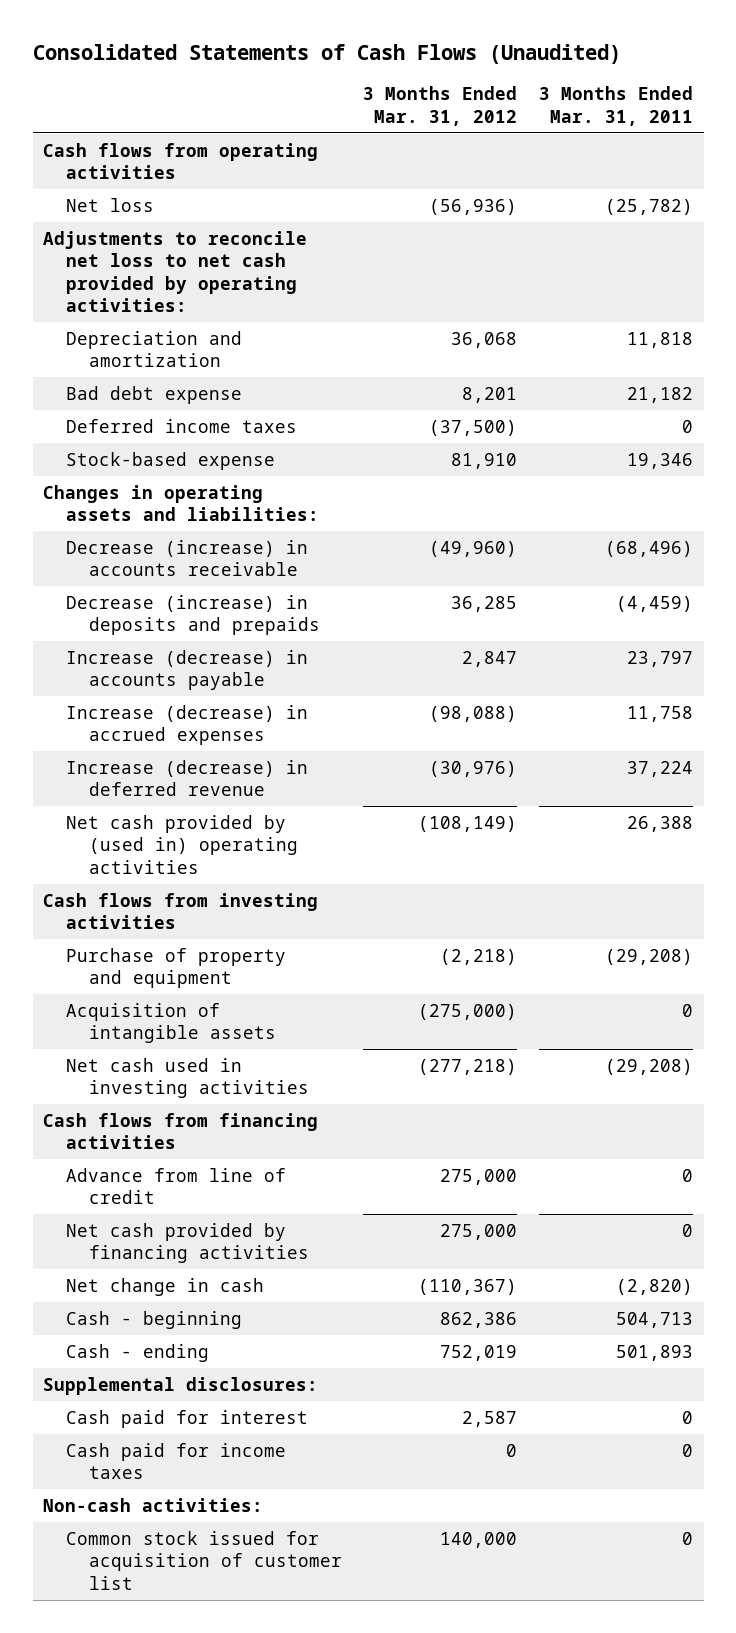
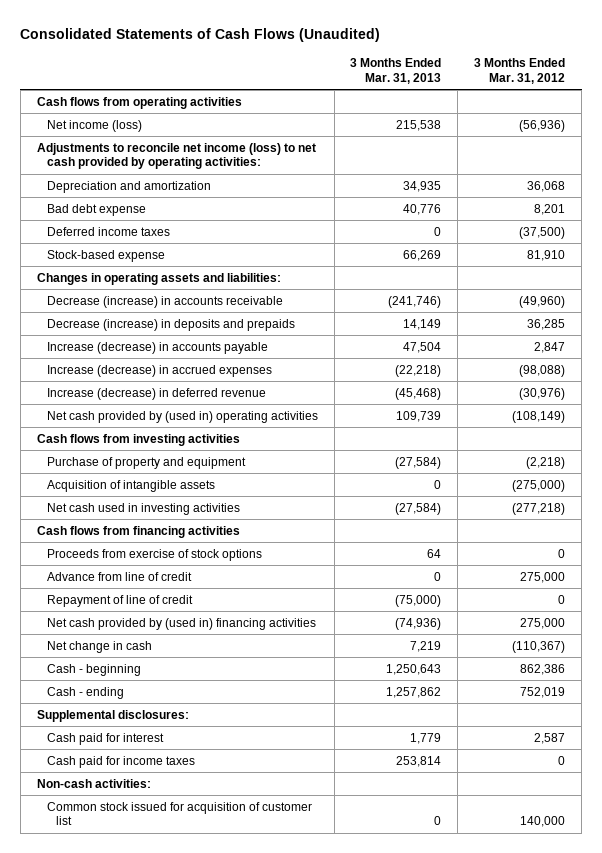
- | 3 Months Ended Mar. 31, 2012 | 3 Months Ended Mar. 31, 2011
+ | 3 Months Ended Mar. 31, 2013 | 3 Months Ended Mar. 31, 2012
- Net loss | (56,936) | (25,782)
- Adjustments to reconcile net loss to net cash provided by operating activities:
+ Net income (loss) | 215,538 | (56,936)
+ Adjustments to reconcile net income (loss) to net cash provided by operating activities:
+ Proceeds from exercise of stock options | 64 | 0
- Net cash provided by financing activities | 275,000 | 0
+ Repayment of line of credit | (75,000) | 0
+ Net cash provided by (used in) financing activities | (74,936) | 275,000

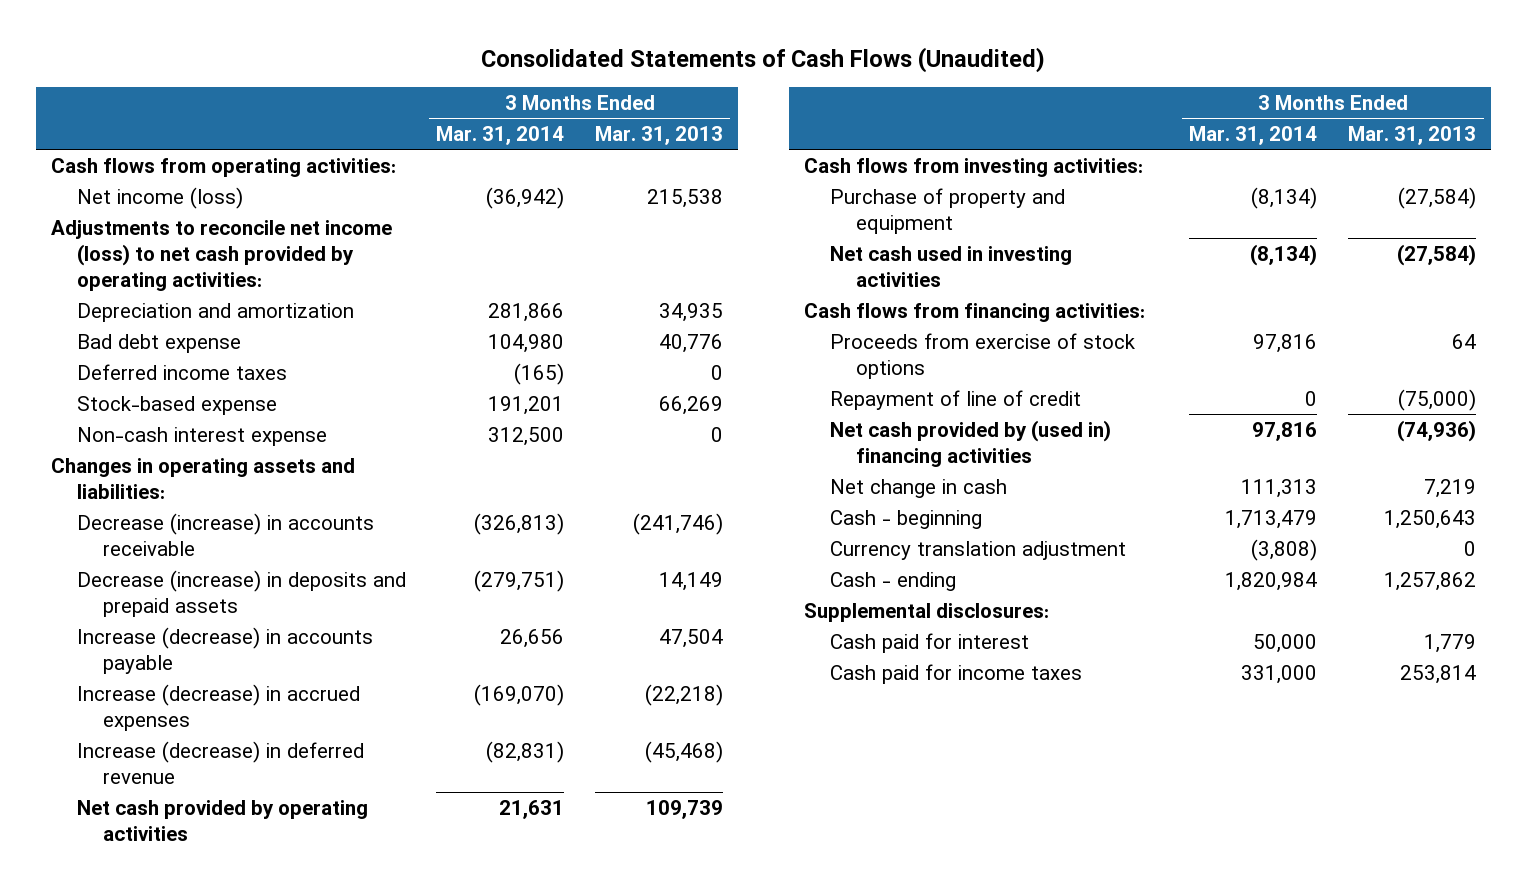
- | 3 Months Ended Mar. 31, 2013 | 3 Months Ended Mar. 31, 2012
+ | 3 Months Ended Mar. 31, 2014 | 3 Months Ended Mar. 31, 2013
- Cash flows from operating activities
+ Cash flows from operating activities:
+ Non-cash interest expense | 312,500 | 0
- Decrease (increase) in deposits and prepaids | 14,149 | 36,285
+ Decrease (increase) in deposits and prepaid assets | (279,751) | 14,149
- Net cash provided by (used in) operating activities | 109,739 | (108,149)
- Cash flows from investing activities
+ Net cash provided by operating activities | 21,631 | 109,739
+ Cash flows from investing activities:
- Acquisition of intangible assets | 0 | (275,000)
- Cash flows from financing activities
+ Cash flows from financing activities:
- Advance from line of credit | 0 | 275,000
+ Currency translation adjustment | (3,808) | 0
- Non-cash activities:
- Common stock issued for acquisition of customer list | 0 | 140,000

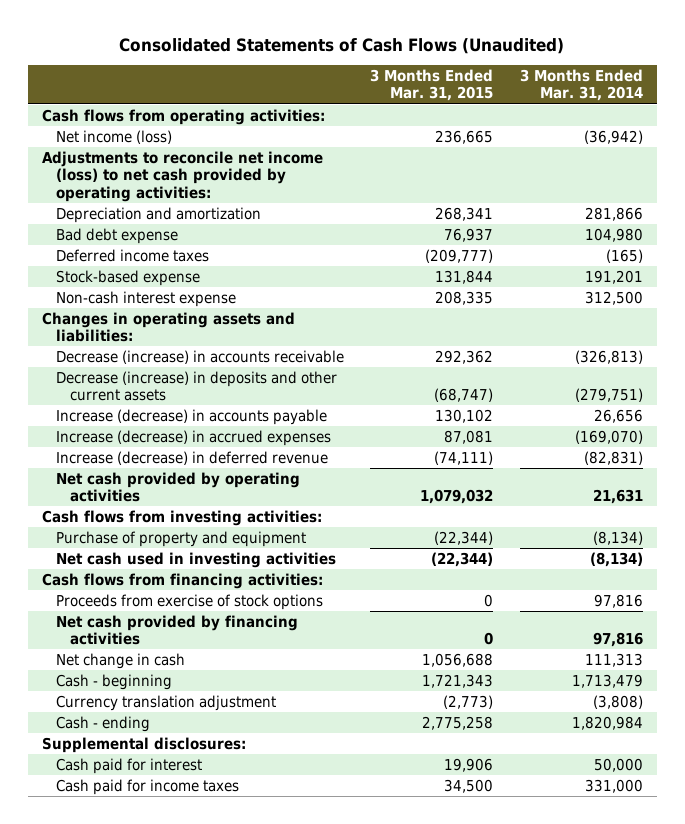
- | 3 Months Ended Mar. 31, 2014 | 3 Months Ended Mar. 31, 2013
+ | 3 Months Ended Mar. 31, 2015 | 3 Months Ended Mar. 31, 2014
- Decrease (increase) in deposits and prepaid assets | (279,751) | 14,149
+ Decrease (increase) in deposits and other current assets | (68,747) | (279,751)
- Repayment of line of credit | 0 | (75,000)
- Net cash provided by (used in) financing activities | 97,816 | (74,936)
+ Net cash provided by financing activities | 0 | 97,816

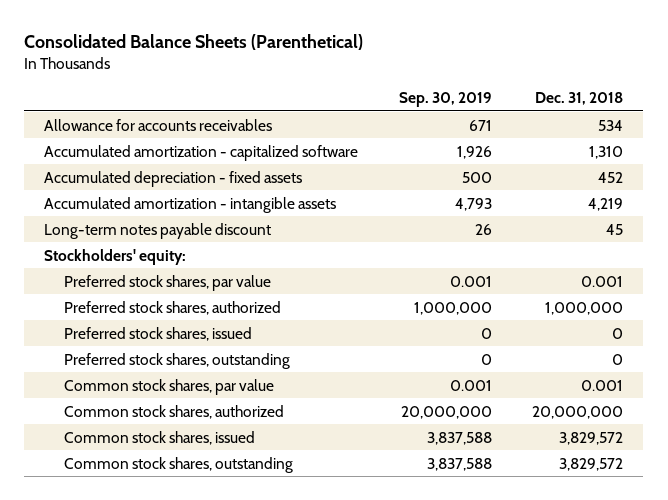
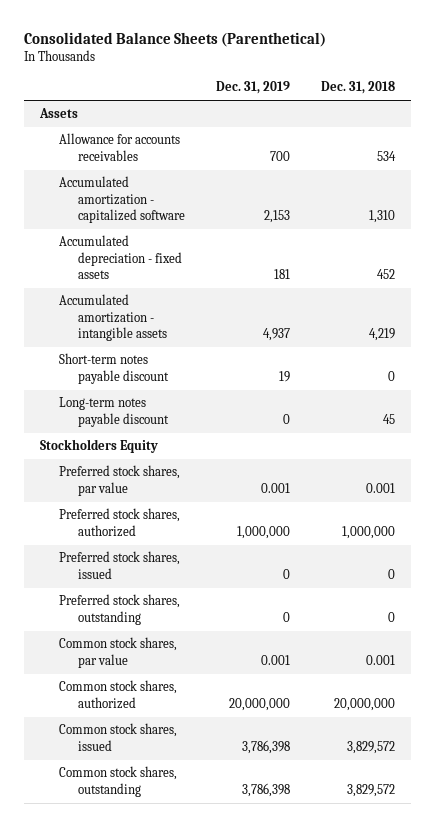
- | Sep. 30, 2019 | Dec. 31, 2018
+ | Dec. 31, 2019 | Dec. 31, 2018
+ Assets
+ Short-term notes payable discount | 19 | 0
- Stockholders' equity:
+ Stockholders Equity

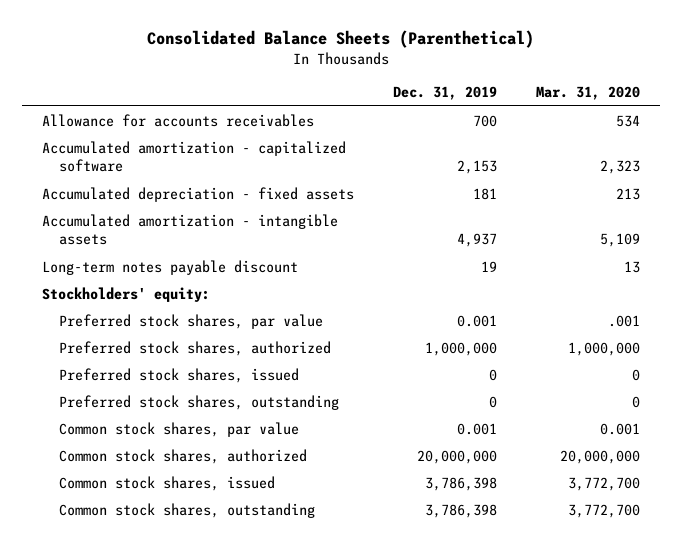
- | Dec. 31, 2019 | Dec. 31, 2018
+ | Dec. 31, 2019 | Mar. 31, 2020
- Assets
- Short-term notes payable discount | 19 | 0
- Long-term notes payable discount | 0 | 45
- Stockholders Equity
+ Long-term notes payable discount | 19 | 13
+ Stockholders' equity:

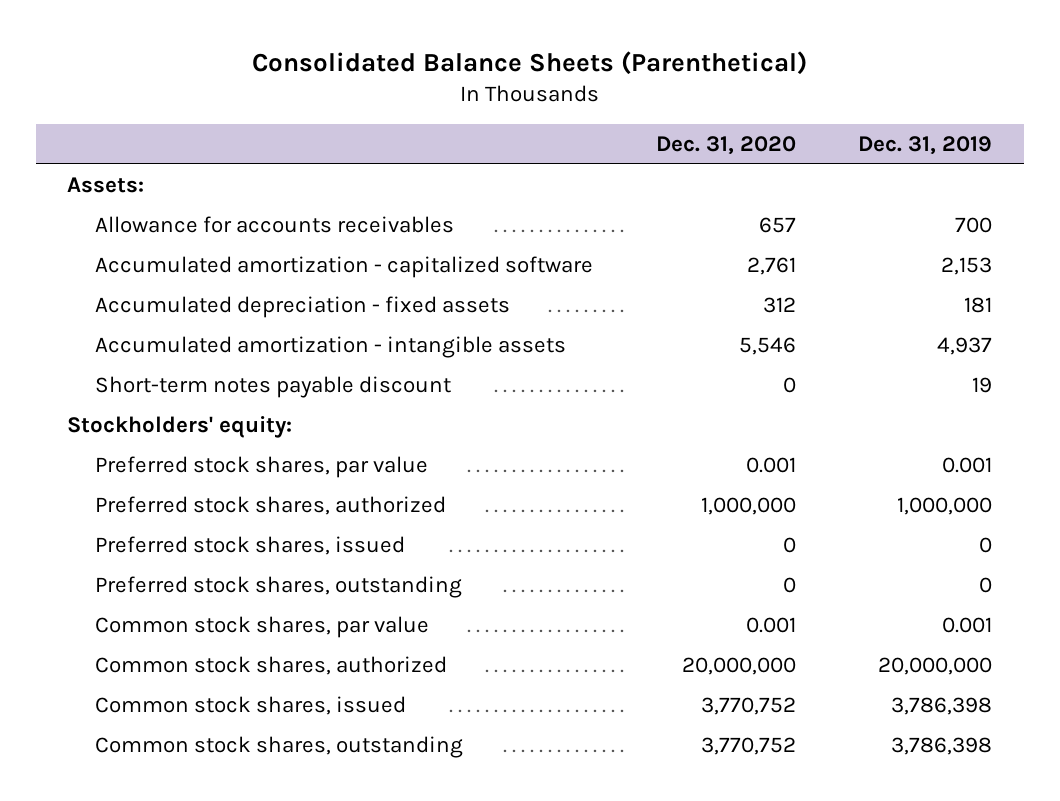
- | Dec. 31, 2019 | Mar. 31, 2020
+ | Dec. 31, 2020 | Dec. 31, 2019
+ Assets:
- Long-term notes payable discount | 19 | 13
+ Short-term notes payable discount | 0 | 19

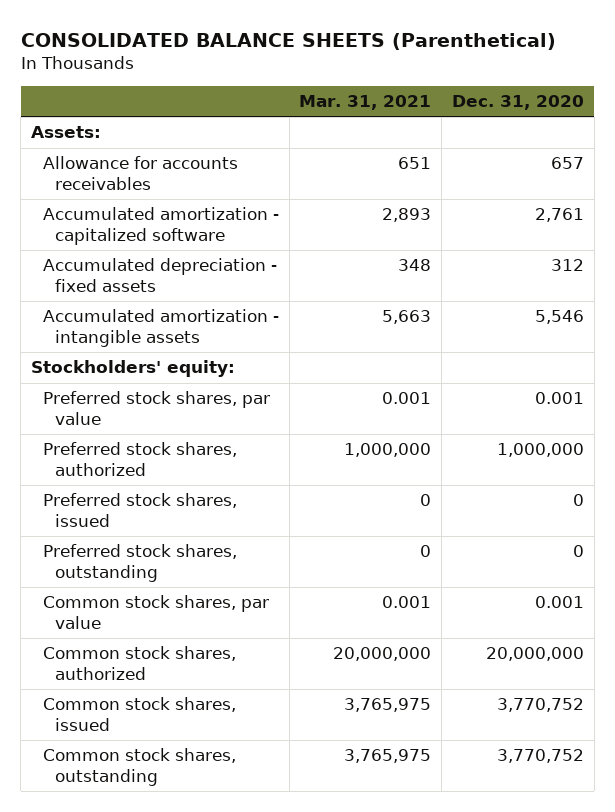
- Consolidated Balance Sheets (Parenthetical)
+ CONSOLIDATED BALANCE SHEETS (Parenthetical)
- | Dec. 31, 2020 | Dec. 31, 2019
+ | Mar. 31, 2021 | Dec. 31, 2020
- Short-term notes payable discount | 0 | 19

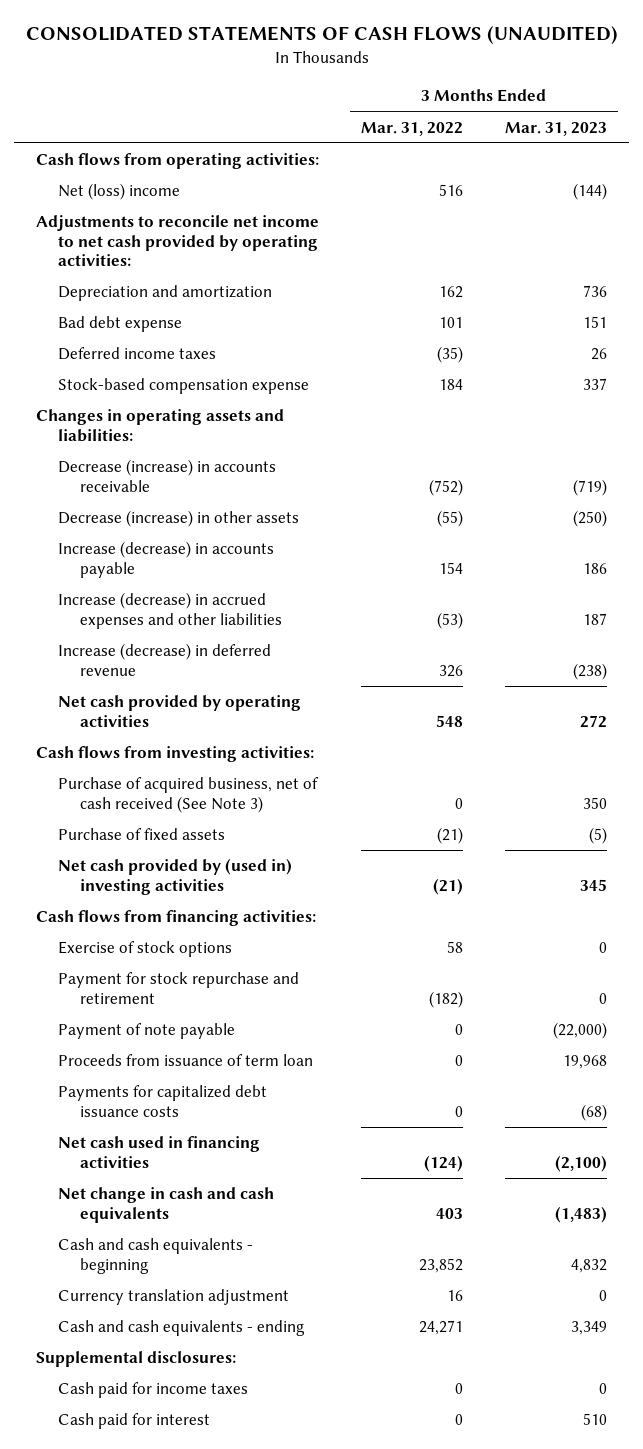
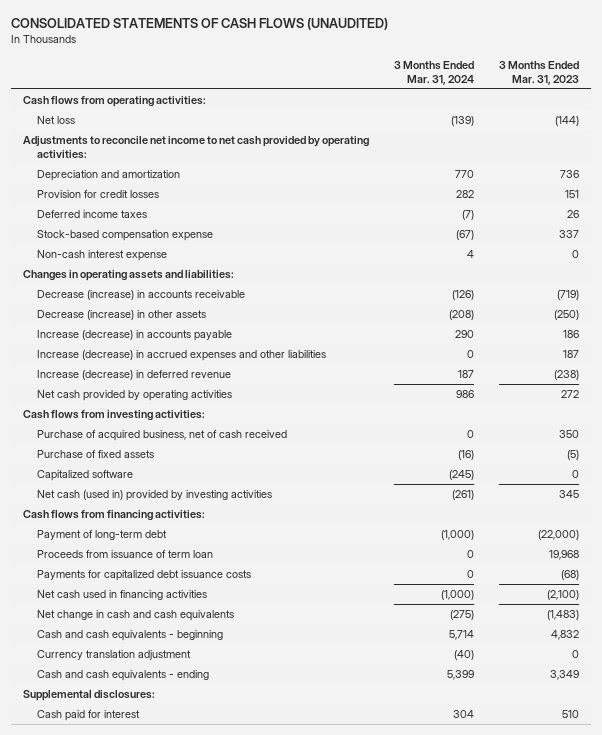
- | 3 Months Ended Mar. 31, 2022 | 3 Months Ended Mar. 31, 2023
+ | 3 Months Ended Mar. 31, 2024 | 3 Months Ended Mar. 31, 2023
- Net (loss) income | 516 | (144)
+ Net loss | (139) | (144)
- Bad debt expense | 101 | 151
+ Provision for credit losses | 282 | 151
+ Non-cash interest expense | 4 | 0
- Purchase of acquired business, net of cash received (See Note 3) | 0 | 350
+ Purchase of acquired business, net of cash received | 0 | 350
- Net cash provided by (used in) investing activities | (21) | 345
+ Capitalized software | (245) | 0
+ Net cash (used in) provided by investing activities | (261) | 345
- Exercise of stock options | 58 | 0
- Payment for stock repurchase and retirement | (182) | 0
- Payment of note payable | 0 | (22,000)
+ Payment of long-term debt | (1,000) | (22,000)
- Cash paid for income taxes | 0 | 0

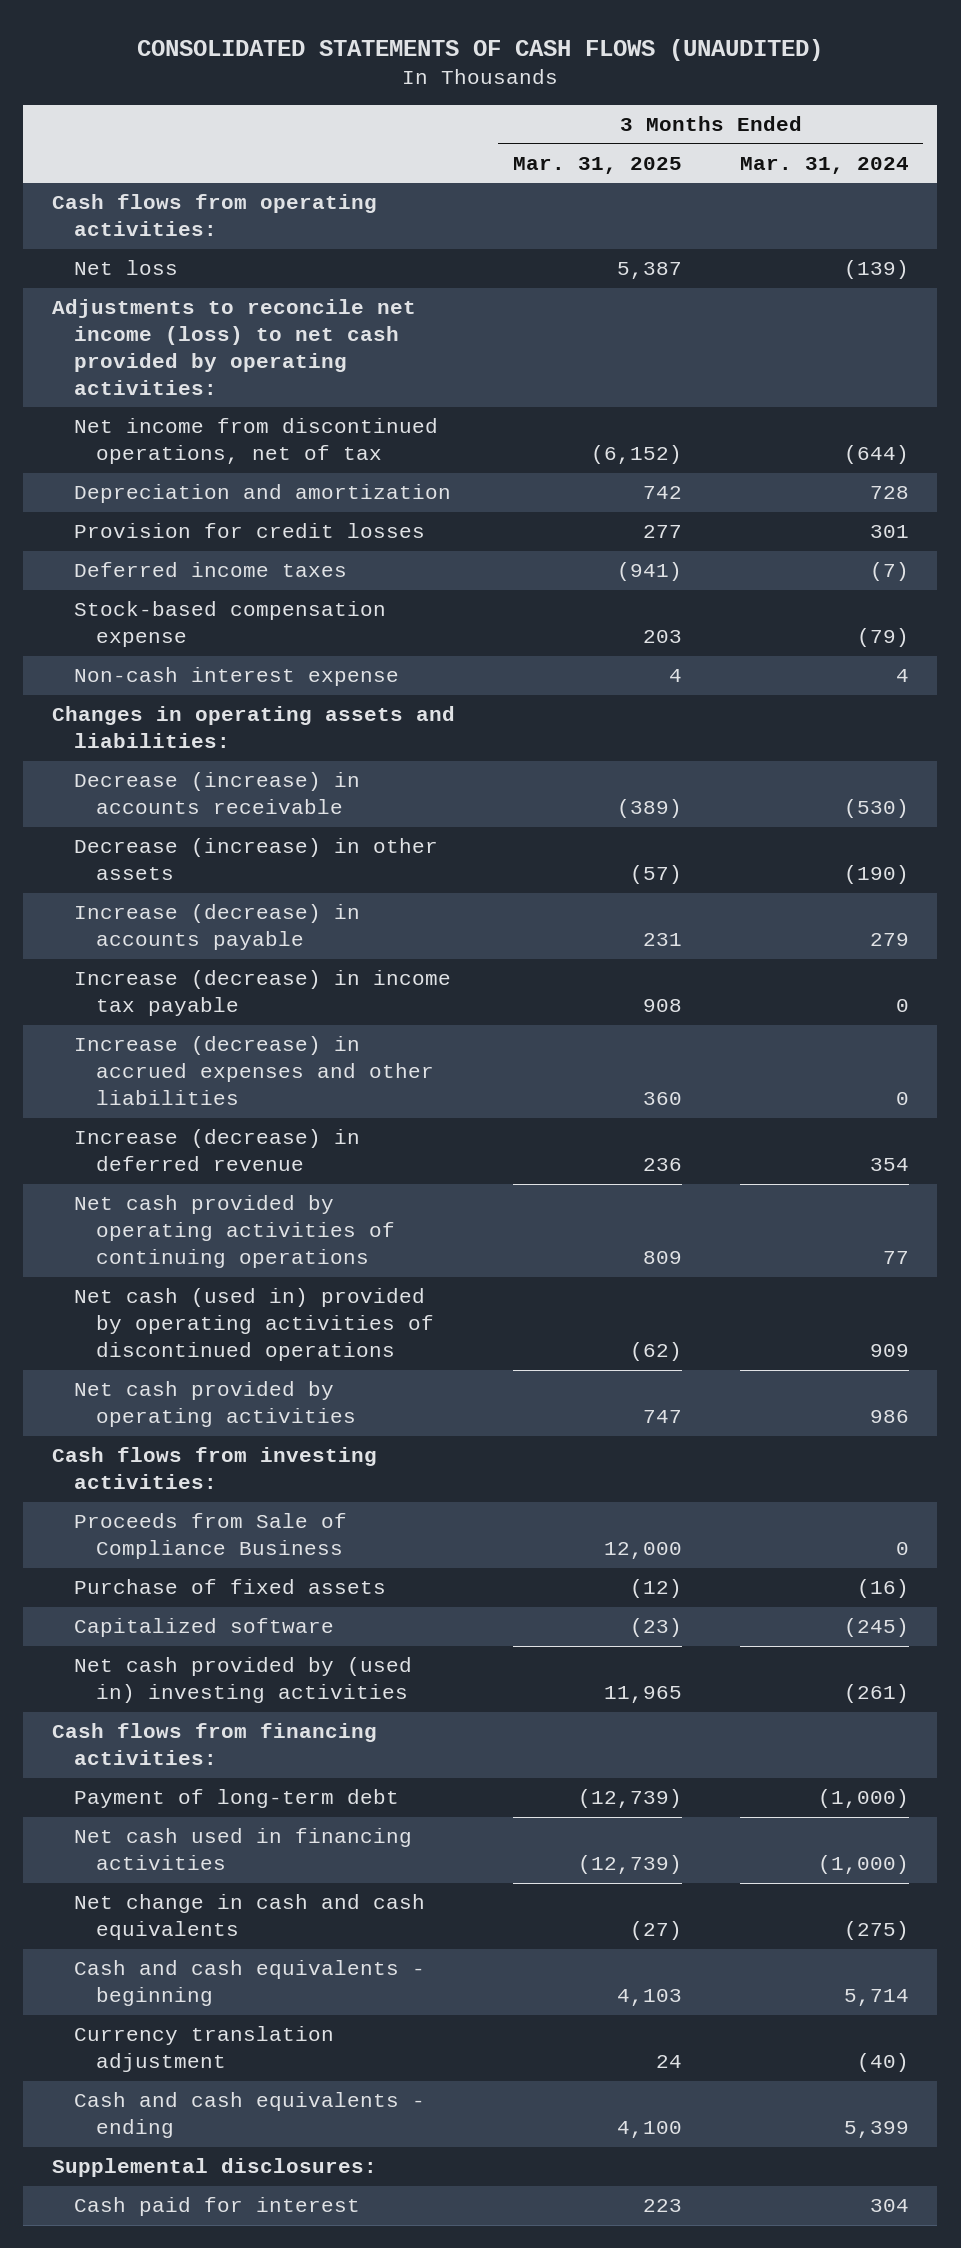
- | 3 Months Ended Mar. 31, 2024 | 3 Months Ended Mar. 31, 2023
+ | 3 Months Ended Mar. 31, 2025 | 3 Months Ended Mar. 31, 2024
- Adjustments to reconcile net income to net cash provided by operating activities:
- Depreciation and amortization | 770 | 736
- Provision for credit losses | 282 | 151
+ Adjustments to reconcile net income (loss) to net cash provided by operating activities:
+ Net income from discontinued operations, net of tax | (6,152) | (644)
+ Depreciation and amortization | 742 | 728
+ Provision for credit losses | 277 | 301
- Stock-based compensation expense | (67) | 337
+ Stock-based compensation expense | 203 | (79)
- Decrease (increase) in accounts receivable | (126) | (719)
- Decrease (increase) in other assets | (208) | (250)
- Increase (decrease) in accounts payable | 290 | 186
+ Decrease (increase) in accounts receivable | (389) | (530)
+ Decrease (increase) in other assets | (57) | (190)
+ Increase (decrease) in accounts payable | 231 | 279
+ Increase (decrease) in income tax payable | 908 | 0
- Increase (decrease) in deferred revenue | 187 | (238)
+ Increase (decrease) in deferred revenue | 236 | 354
+ Net cash provided by operating activities of continuing operations | 809 | 77
+ Net cash (used in) provided by operating activities of discontinued operations | (62) | 909
- Purchase of acquired business, net of cash received | 0 | 350
+ Proceeds from Sale of Compliance Business | 12,000 | 0
- Net cash (used in) provided by investing activities | (261) | 345
+ Net cash provided by (used in) investing activities | 11,965 | (261)
- Proceeds from issuance of term loan | 0 | 19,968
- Payments for capitalized debt issuance costs | 0 | (68)

